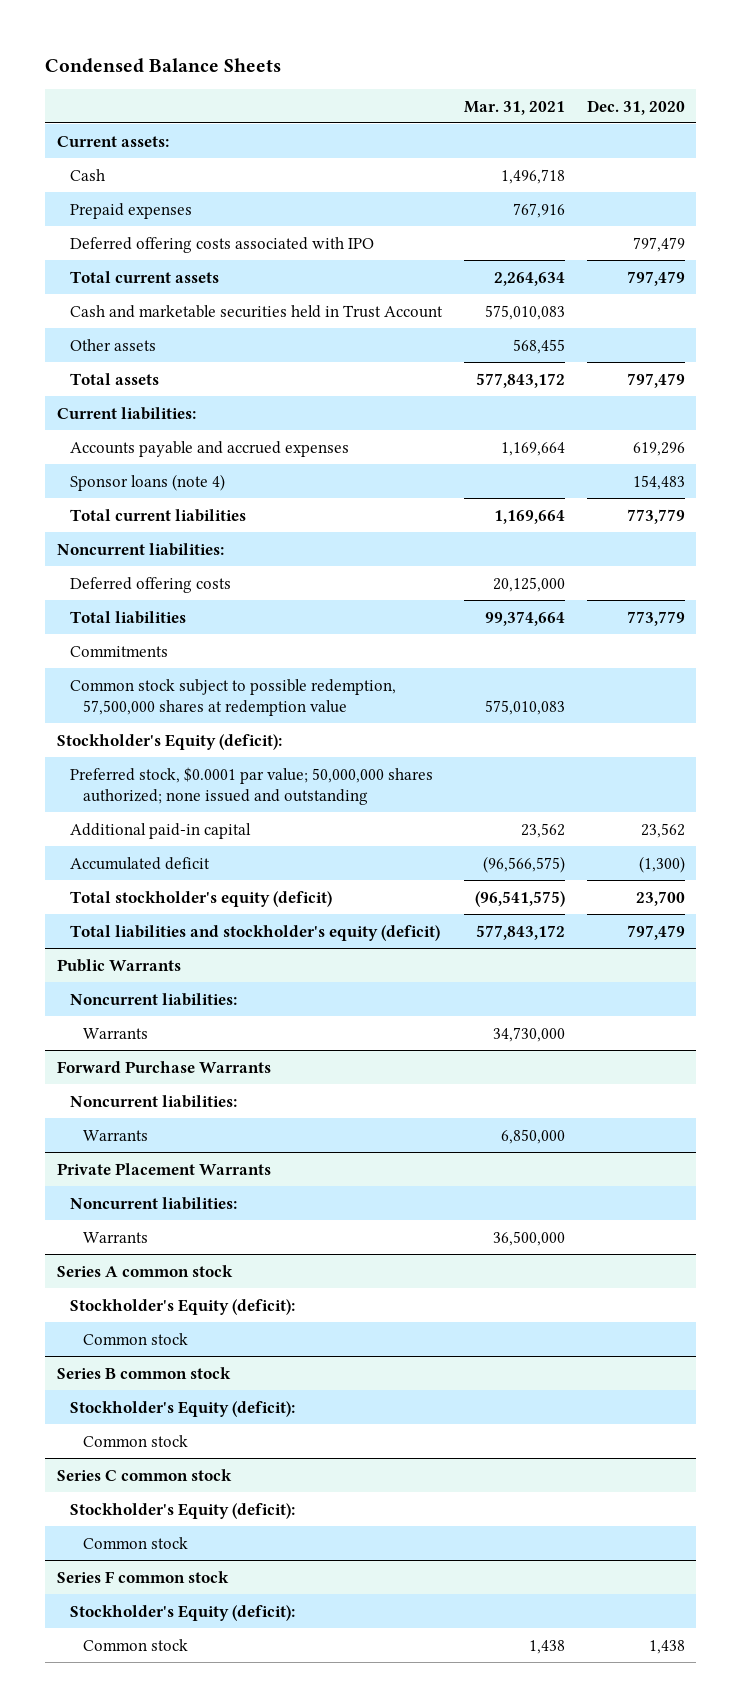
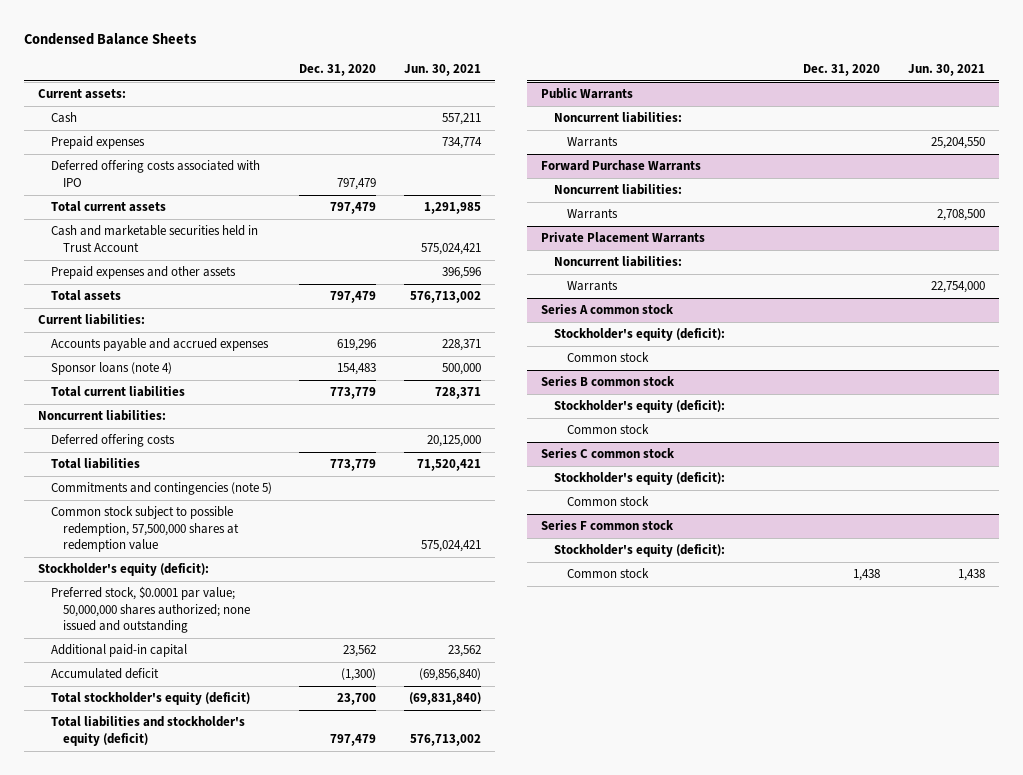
- | Mar. 31, 2021 | Dec. 31, 2020
+ | Dec. 31, 2020 | Jun. 30, 2021
- Other assets | 568,455 |
+ Prepaid expenses and other assets | | 396,596
- Commitments
+ Commitments and contingencies (note 5)
- Stockholder's Equity (deficit):
+ Stockholder's equity (deficit):
@ Series A common stock
- Stockholder's Equity (deficit):
+ Stockholder's equity (deficit):
@ Series B common stock
- Stockholder's Equity (deficit):
+ Stockholder's equity (deficit):
@ Series C common stock
- Stockholder's Equity (deficit):
+ Stockholder's equity (deficit):
@ Series F common stock
- Stockholder's Equity (deficit):
+ Stockholder's equity (deficit):

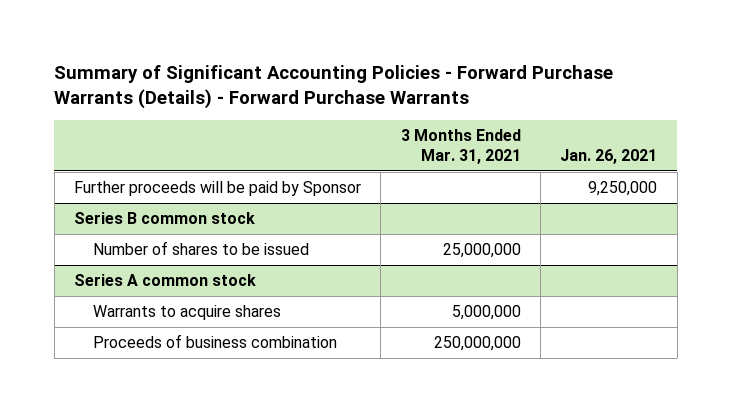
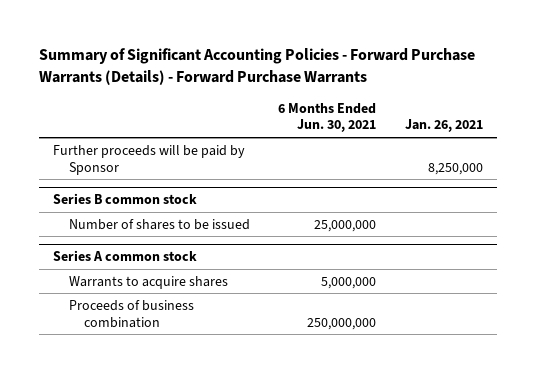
- | 3 Months Ended Mar. 31, 2021 | Jan. 26, 2021
+ | 6 Months Ended Jun. 30, 2021 | Jan. 26, 2021
- Further proceeds will be paid by Sponsor | | 9,250,000
+ Further proceeds will be paid by Sponsor | | 8,250,000

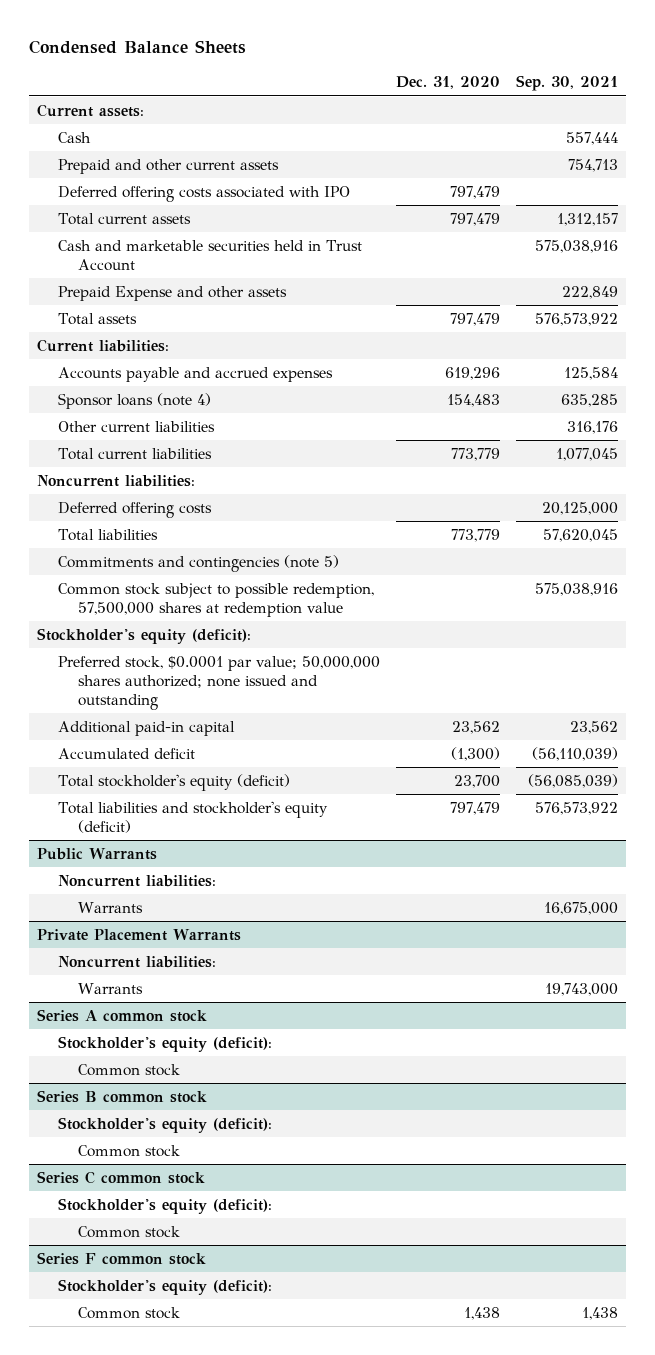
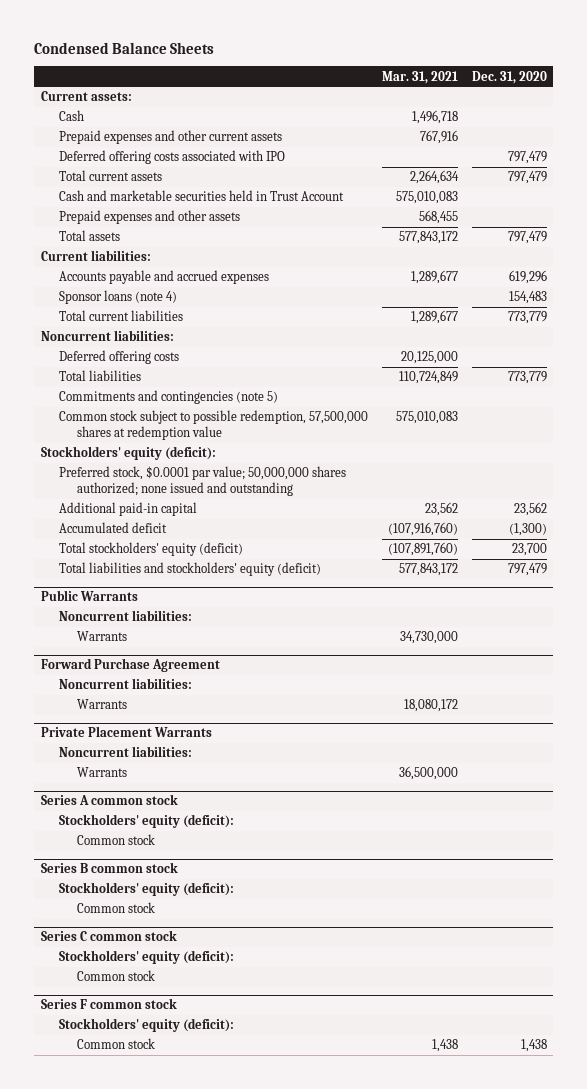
- | Dec. 31, 2020 | Sep. 30, 2021
+ | Mar. 31, 2021 | Dec. 31, 2020
- Prepaid and other current assets | | 754,713
+ Prepaid expenses and other current assets | 767,916 |
- Prepaid Expense and other assets | | 222,849
+ Prepaid expenses and other assets | 568,455 |
- Other current liabilities | | 316,176
- Stockholder's equity (deficit):
+ Stockholders' equity (deficit):
- Total stockholder's equity (deficit) | 23,700 | (56,085,039)
- Total liabilities and stockholder's equity (deficit) | 797,479 | 576,573,922
+ Total stockholders' equity (deficit) | (107,891,760) | 23,700
+ Total liabilities and stockholders' equity (deficit) | 577,843,172 | 797,479
+ Forward Purchase Agreement
+ Noncurrent liabilities:
+ Warrants | 18,080,172 |
@ Series A common stock
- Stockholder's equity (deficit):
+ Stockholders' equity (deficit):
@ Series B common stock
- Stockholder's equity (deficit):
+ Stockholders' equity (deficit):
@ Series C common stock
- Stockholder's equity (deficit):
+ Stockholders' equity (deficit):
@ Series F common stock
- Stockholder's equity (deficit):
+ Stockholders' equity (deficit):

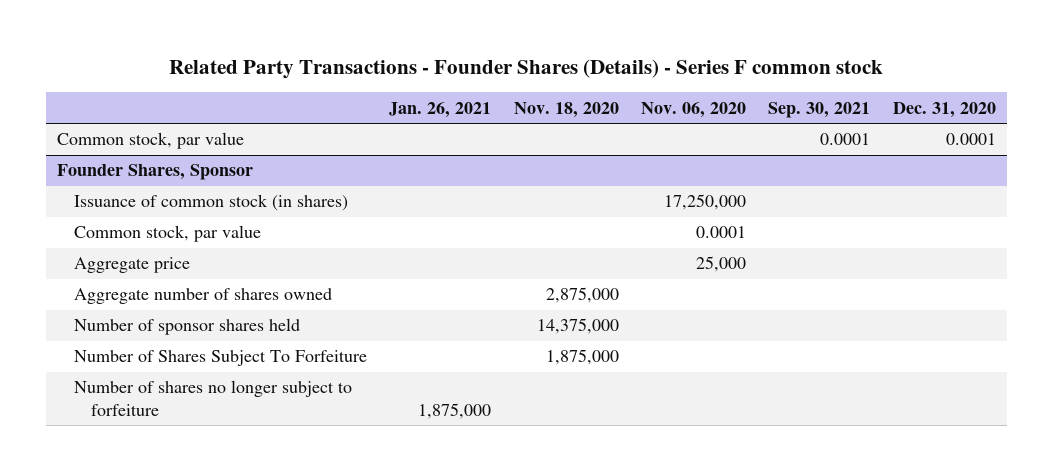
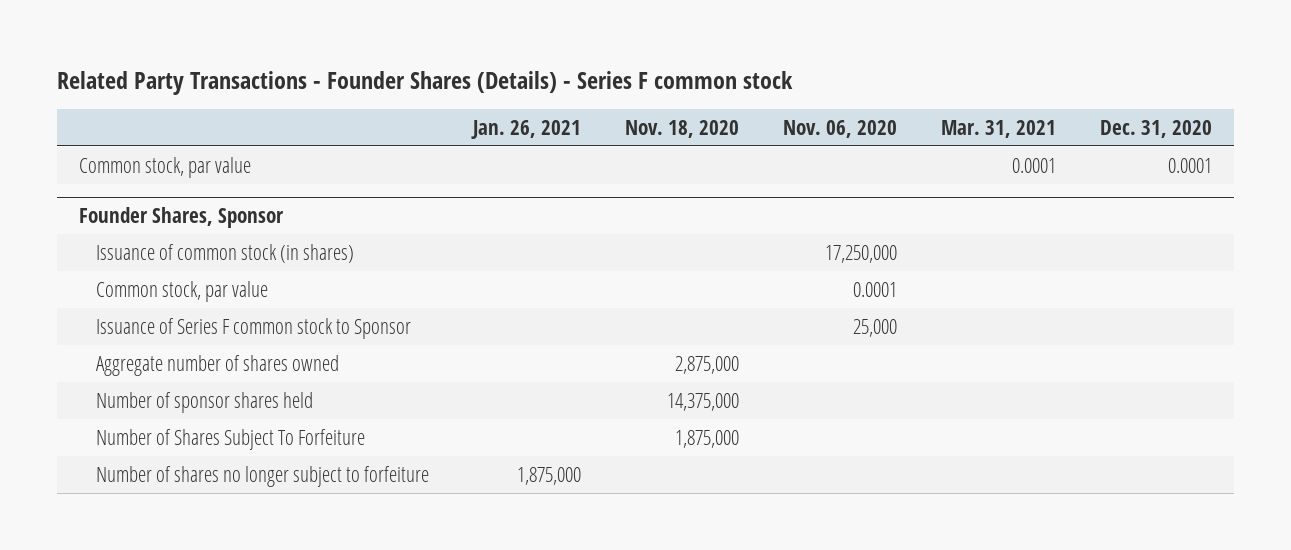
- | Jan. 26, 2021 | Nov. 18, 2020 | Nov. 06, 2020 | Sep. 30, 2021 | Dec. 31, 2020
+ | Jan. 26, 2021 | Nov. 18, 2020 | Nov. 06, 2020 | Mar. 31, 2021 | Dec. 31, 2020
@ Founder Shares, Sponsor
- Aggregate price | | | 25,000 | |
+ Issuance of Series F common stock to Sponsor | | | 25,000 | |

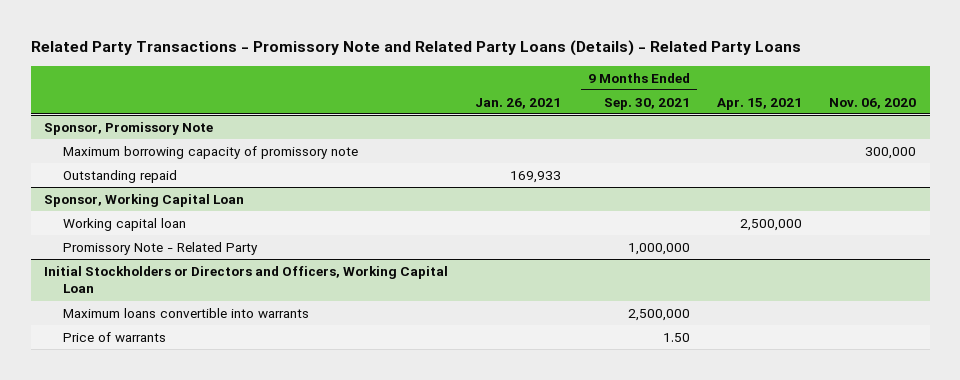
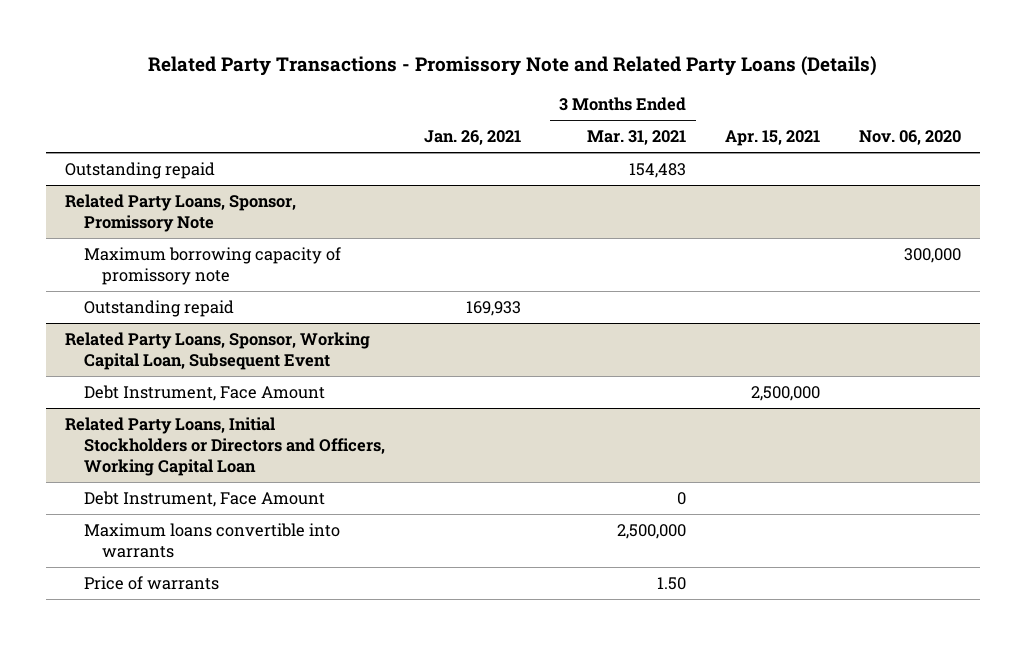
- Related Party Transactions - Promissory Note and Related Party Loans (Details) - Related Party Loans
+ Related Party Transactions - Promissory Note and Related Party Loans (Details)
- | Jan. 26, 2021 | 9 Months Ended Sep. 30, 2021 | Apr. 15, 2021 | Nov. 06, 2020
+ | Jan. 26, 2021 | 3 Months Ended Mar. 31, 2021 | Apr. 15, 2021 | Nov. 06, 2020
- Sponsor, Promissory Note
+ Outstanding repaid | | 154,483 | |
+ Related Party Loans, Sponsor, Promissory Note
- Sponsor, Working Capital Loan
- Working capital loan | | | 2,500,000 |
- Promissory Note - Related Party | | 1,000,000 | |
- Initial Stockholders or Directors and Officers, Working Capital Loan
+ Related Party Loans, Sponsor, Working Capital Loan, Subsequent Event
+ Debt Instrument, Face Amount | | | 2,500,000 |
+ Related Party Loans, Initial Stockholders or Directors and Officers, Working Capital Loan
+ Debt Instrument, Face Amount | | 0 | |

